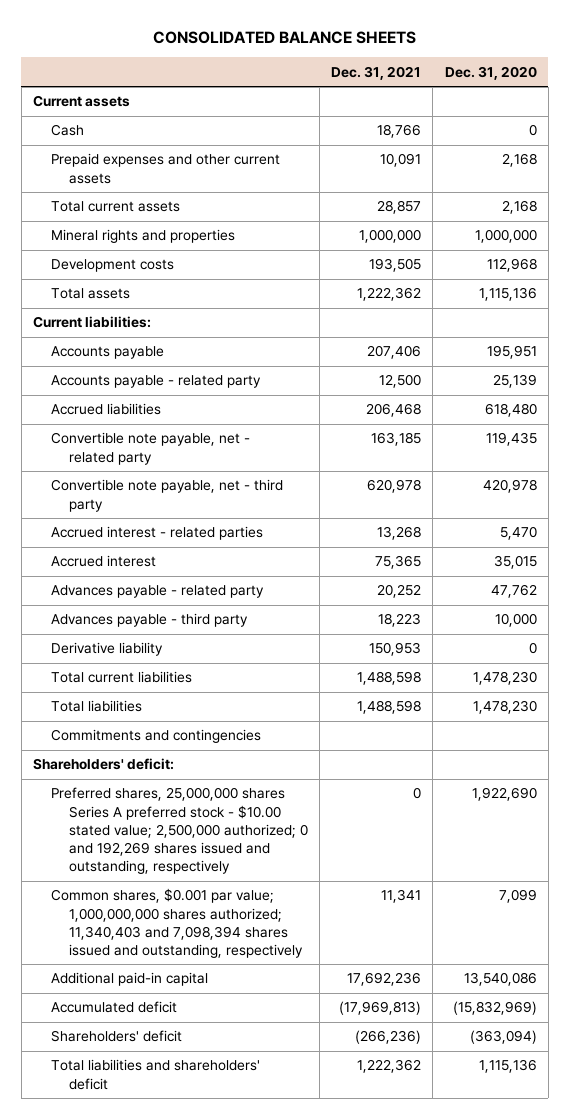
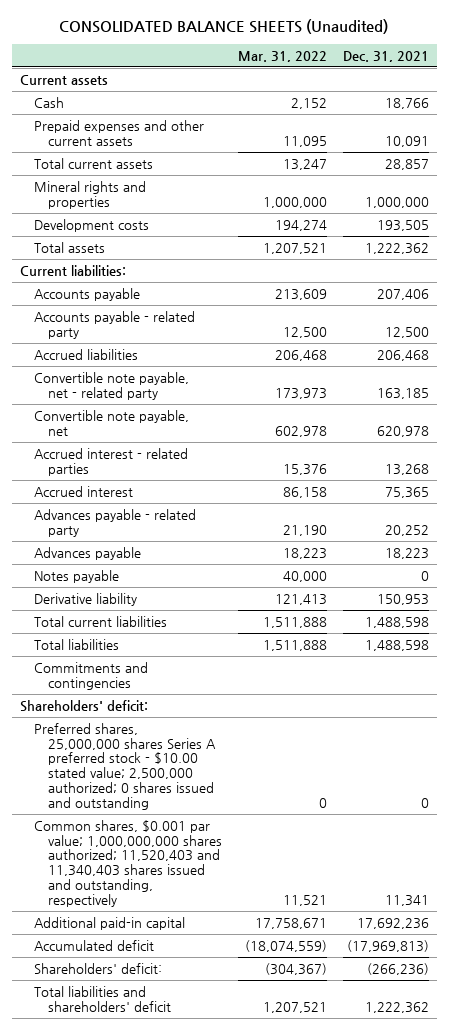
- CONSOLIDATED BALANCE SHEETS
+ CONSOLIDATED BALANCE SHEETS (Unaudited)
- | Dec. 31, 2021 | Dec. 31, 2020
+ | Mar. 31, 2022 | Dec. 31, 2021
- Convertible note payable, net - third party | 620,978 | 420,978
+ Convertible note payable, net | 602,978 | 620,978
- Advances payable - third party | 18,223 | 10,000
+ Advances payable | 18,223 | 18,223
+ Notes payable | 40,000 | 0
- Preferred shares, 25,000,000 shares Series A preferred stock - $10.00 stated value; 2,500,000 authorized; 0 and 192,269 shares issued and outstanding, respectively | 0 | 1,922,690
- Common shares, $0.001 par value; 1,000,000,000 shares authorized; 11,340,403 and 7,098,394 shares issued and outstanding, respectively | 11,341 | 7,099
+ Preferred shares, 25,000,000 shares Series A preferred stock - $10.00 stated value; 2,500,000 authorized; 0 shares issued and outstanding | 0 | 0
+ Common shares, $0.001 par value; 1,000,000,000 shares authorized; 11,520,403 and 11,340,403 shares issued and outstanding, respectively | 11,521 | 11,341
- Shareholders' deficit | (266,236) | (363,094)
+ Shareholders' deficit: | (304,367) | (266,236)

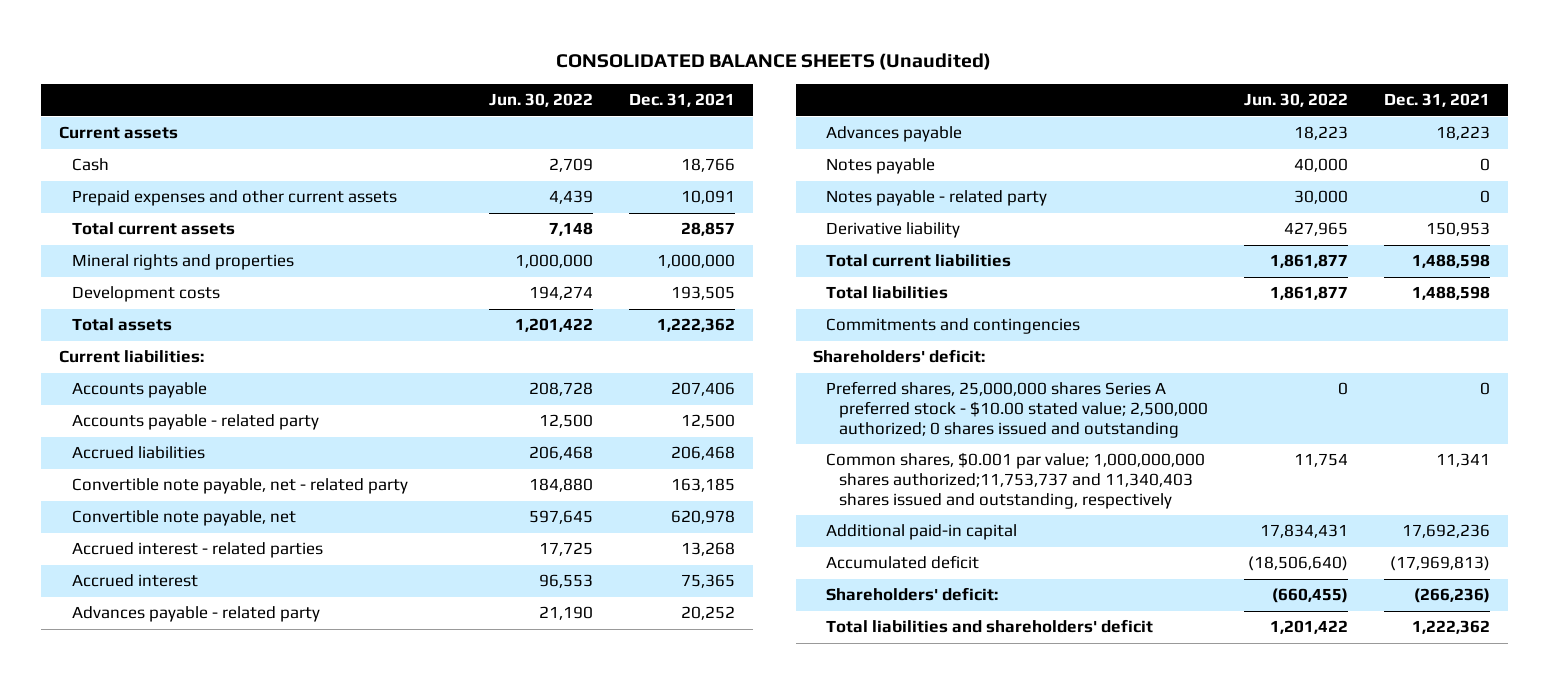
- | Mar. 31, 2022 | Dec. 31, 2021
+ | Jun. 30, 2022 | Dec. 31, 2021
+ Notes payable - related party | 30,000 | 0
- Common shares, $0.001 par value; 1,000,000,000 shares authorized; 11,520,403 and 11,340,403 shares issued and outstanding, respectively | 11,521 | 11,341
+ Common shares, $0.001 par value; 1,000,000,000 shares authorized;11,753,737 and 11,340,403 shares issued and outstanding, respectively | 11,754 | 11,341

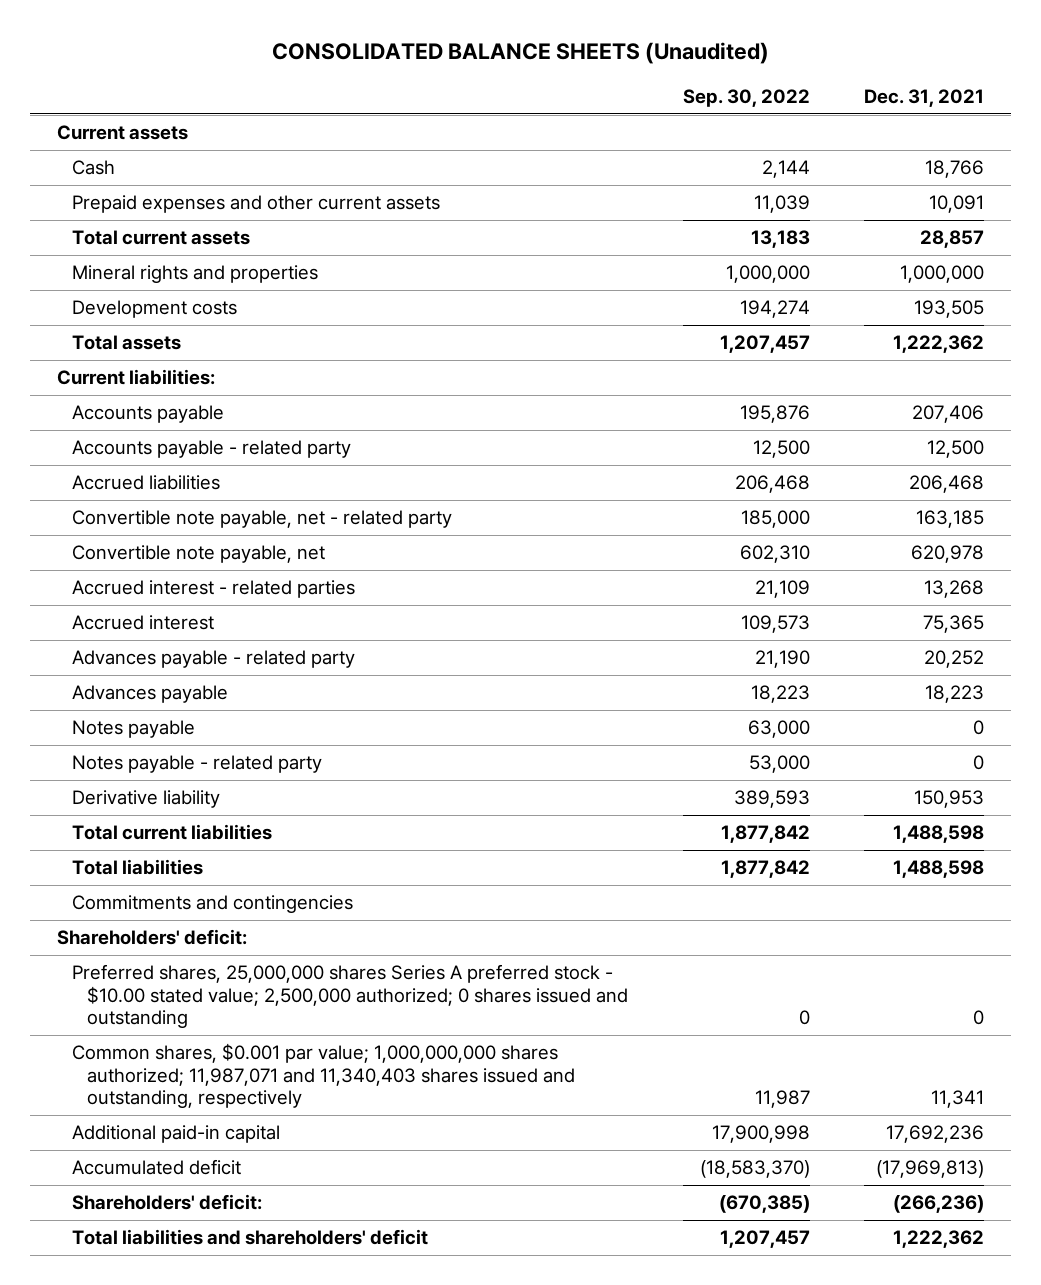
- | Jun. 30, 2022 | Dec. 31, 2021
+ | Sep. 30, 2022 | Dec. 31, 2021
- Common shares, $0.001 par value; 1,000,000,000 shares authorized;11,753,737 and 11,340,403 shares issued and outstanding, respectively | 11,754 | 11,341
+ Common shares, $0.001 par value; 1,000,000,000 shares authorized; 11,987,071 and 11,340,403 shares issued and outstanding, respectively | 11,987 | 11,341

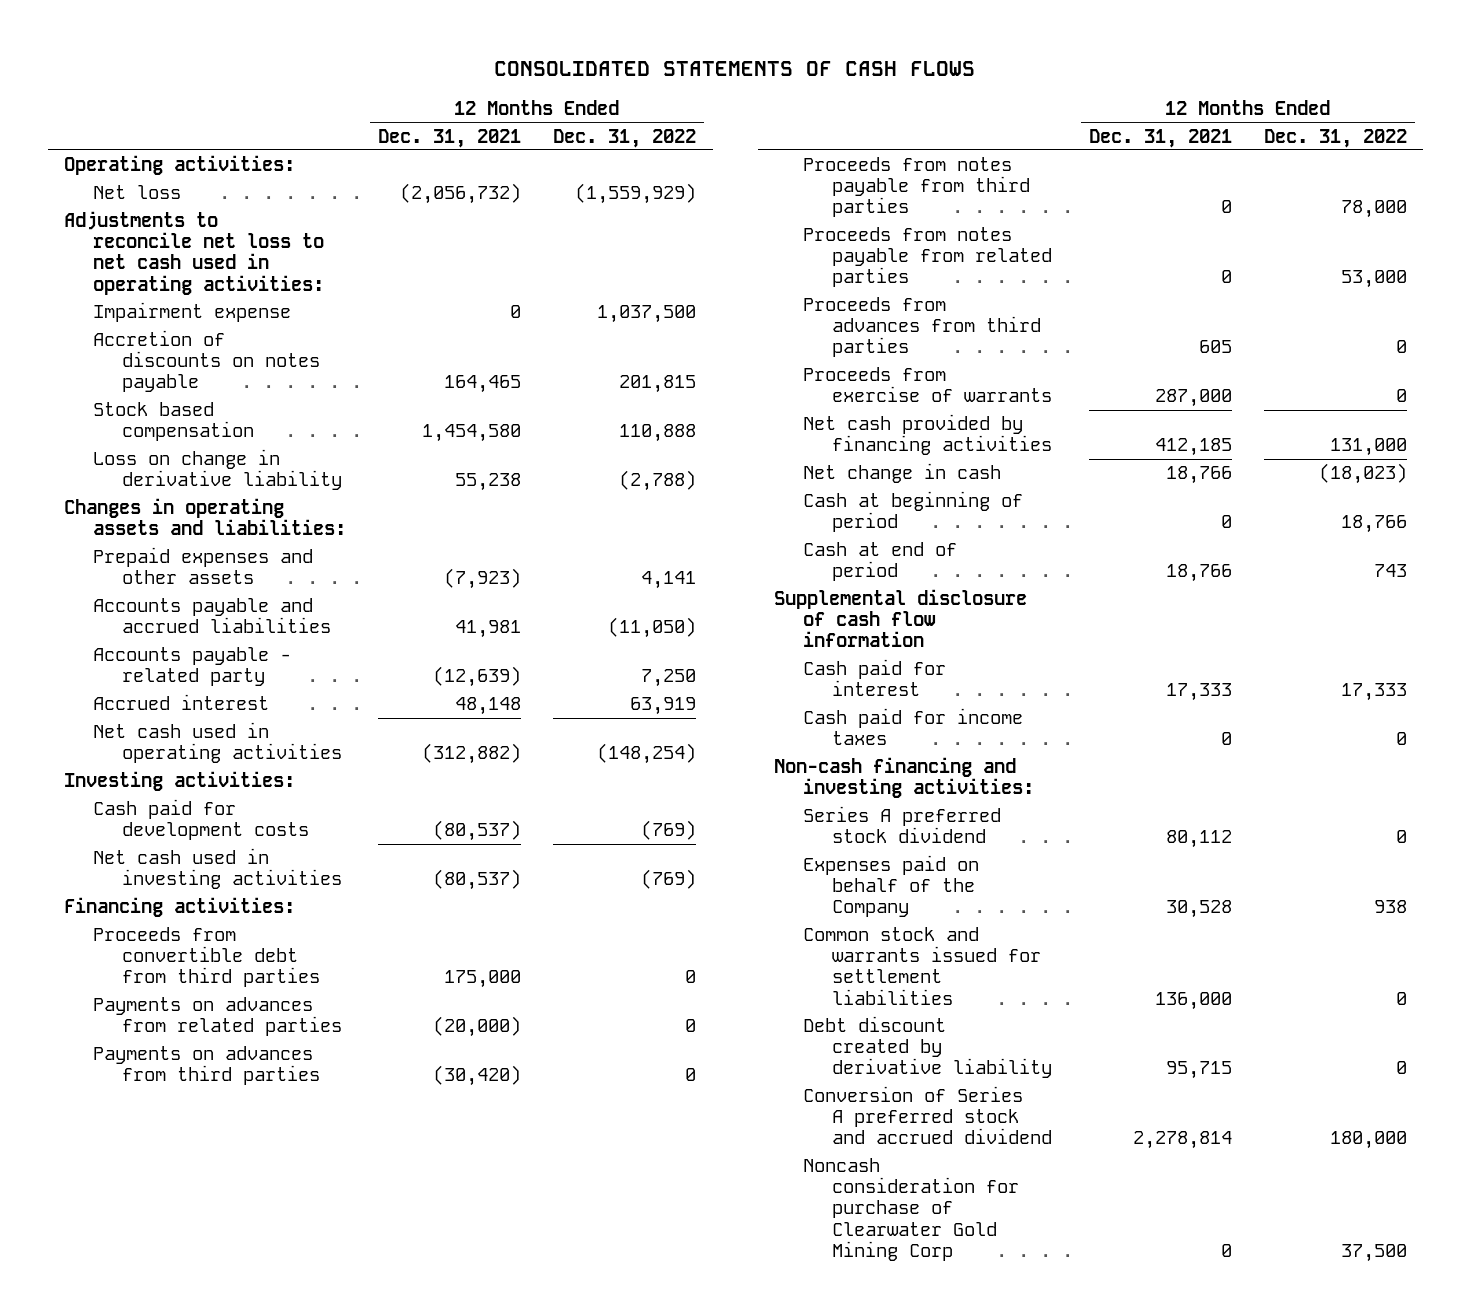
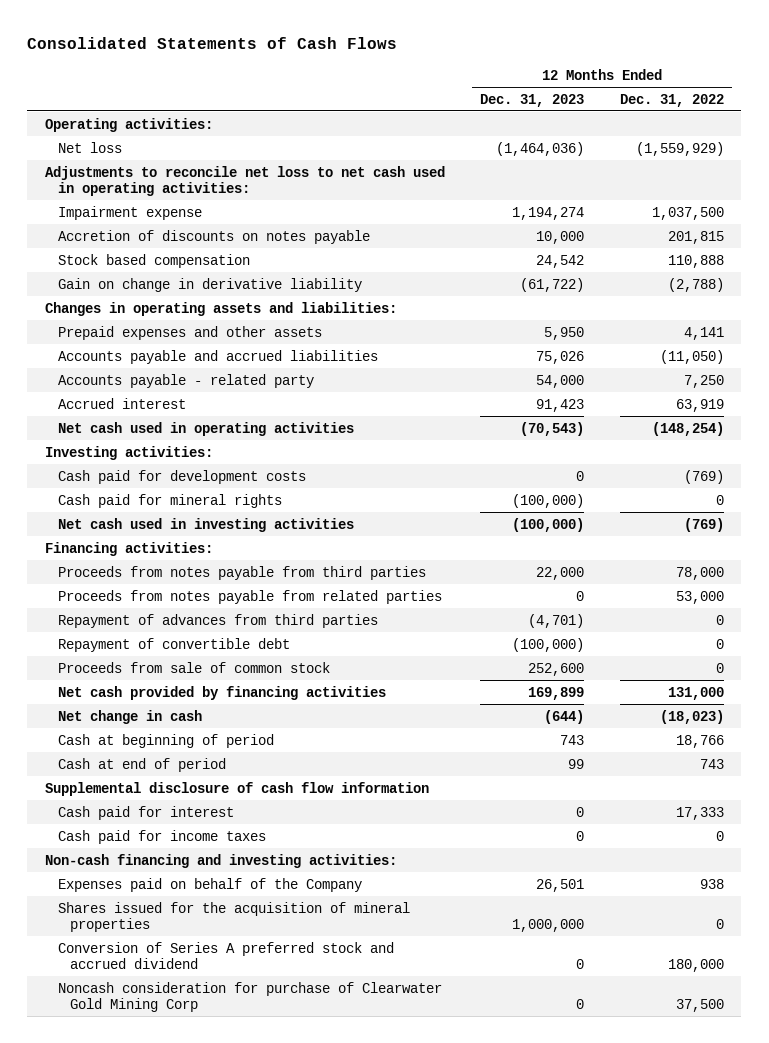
- CONSOLIDATED STATEMENTS OF CASH FLOWS
+ Consolidated Statements of Cash Flows
- | 12 Months Ended Dec. 31, 2021 | 12 Months Ended Dec. 31, 2022
+ | 12 Months Ended Dec. 31, 2023 | 12 Months Ended Dec. 31, 2022
- Loss on change in derivative liability | 55,238 | (2,788)
+ Gain on change in derivative liability | (61,722) | (2,788)
+ Cash paid for mineral rights | (100,000) | 0
- Proceeds from convertible debt from third parties | 175,000 | 0
- Payments on advances from related parties | (20,000) | 0
- Payments on advances from third parties | (30,420) | 0
- Proceeds from advances from third parties | 605 | 0
- Proceeds from exercise of warrants | 287,000 | 0
+ Repayment of advances from third parties | (4,701) | 0
+ Repayment of convertible debt | (100,000) | 0
+ Proceeds from sale of common stock | 252,600 | 0
- Series A preferred stock dividend | 80,112 | 0
- Common stock and warrants issued for settlement liabilities | 136,000 | 0
- Debt discount created by derivative liability | 95,715 | 0
+ Shares issued for the acquisition of mineral properties | 1,000,000 | 0

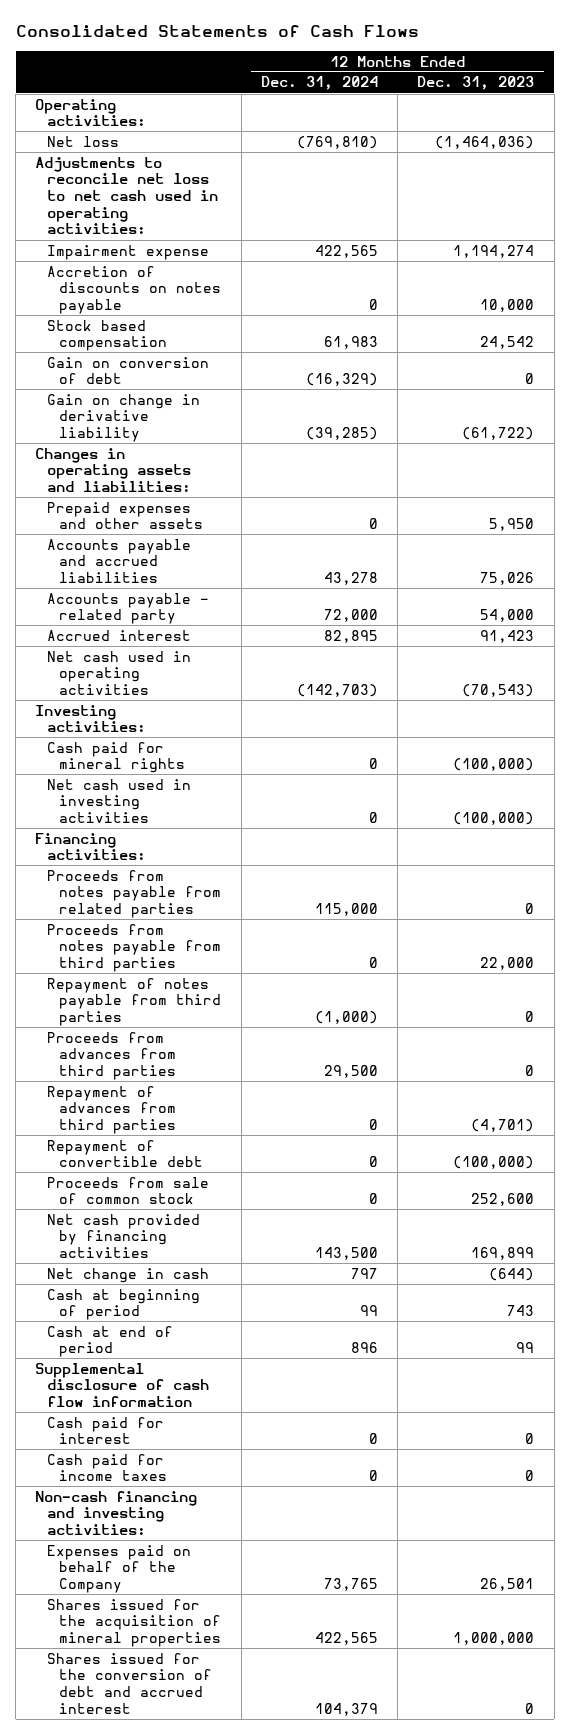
- | 12 Months Ended Dec. 31, 2023 | 12 Months Ended Dec. 31, 2022
+ | 12 Months Ended Dec. 31, 2024 | 12 Months Ended Dec. 31, 2023
+ Gain on conversion of debt | (16,329) | 0
- Cash paid for development costs | 0 | (769)
moved down: Proceeds from notes payable from third parties | 0 | 22,000
+ Repayment of notes payable from third parties | (1,000) | 0
+ Proceeds from advances from third parties | 29,500 | 0
- Conversion of Series A preferred stock and accrued dividend | 0 | 180,000
- Noncash consideration for purchase of Clearwater Gold Mining Corp | 0 | 37,500
+ Shares issued for the conversion of debt and accrued interest | 104,379 | 0

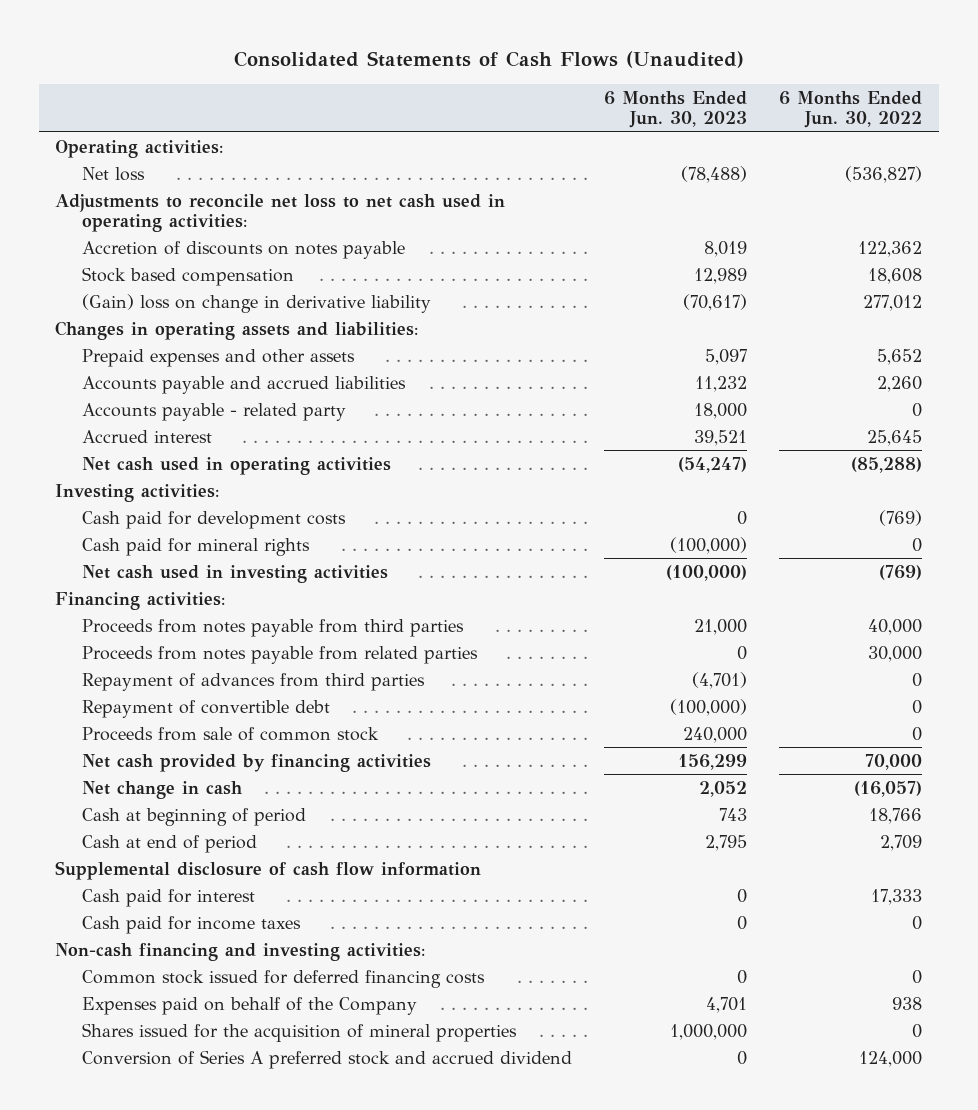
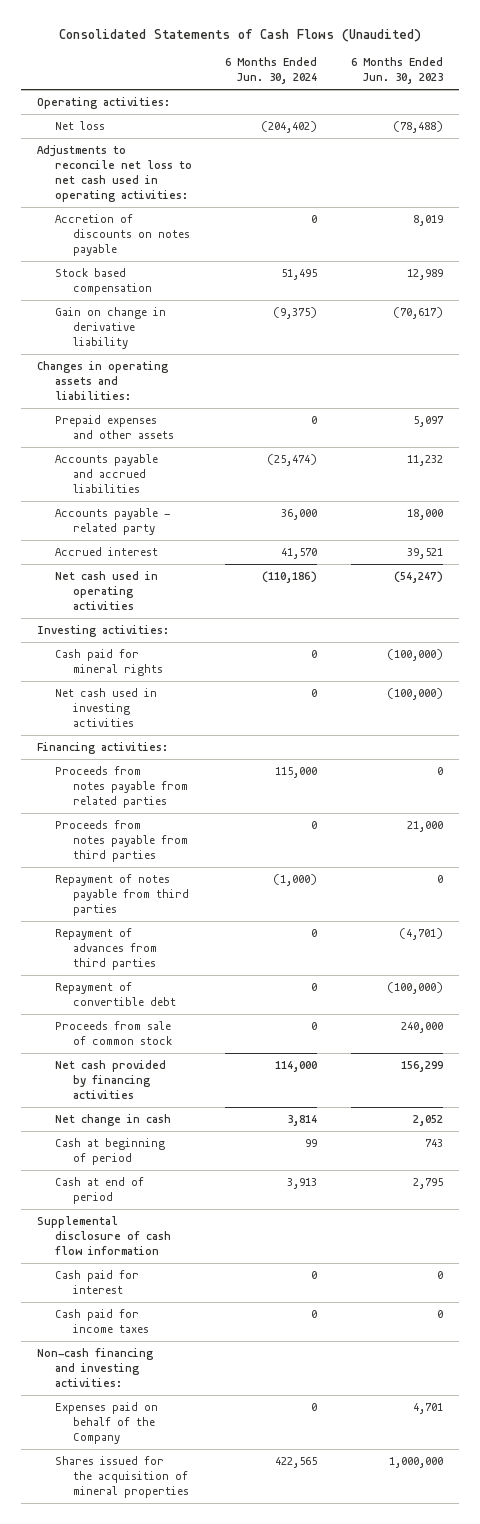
- | 6 Months Ended Jun. 30, 2023 | 6 Months Ended Jun. 30, 2022
+ | 6 Months Ended Jun. 30, 2024 | 6 Months Ended Jun. 30, 2023
- (Gain) loss on change in derivative liability | (70,617) | 277,012
+ Gain on change in derivative liability | (9,375) | (70,617)
- Cash paid for development costs | 0 | (769)
moved down: Proceeds from notes payable from third parties | 0 | 21,000
+ Repayment of notes payable from third parties | (1,000) | 0
- Common stock issued for deferred financing costs | 0 | 0
- Conversion of Series A preferred stock and accrued dividend | 0 | 124,000

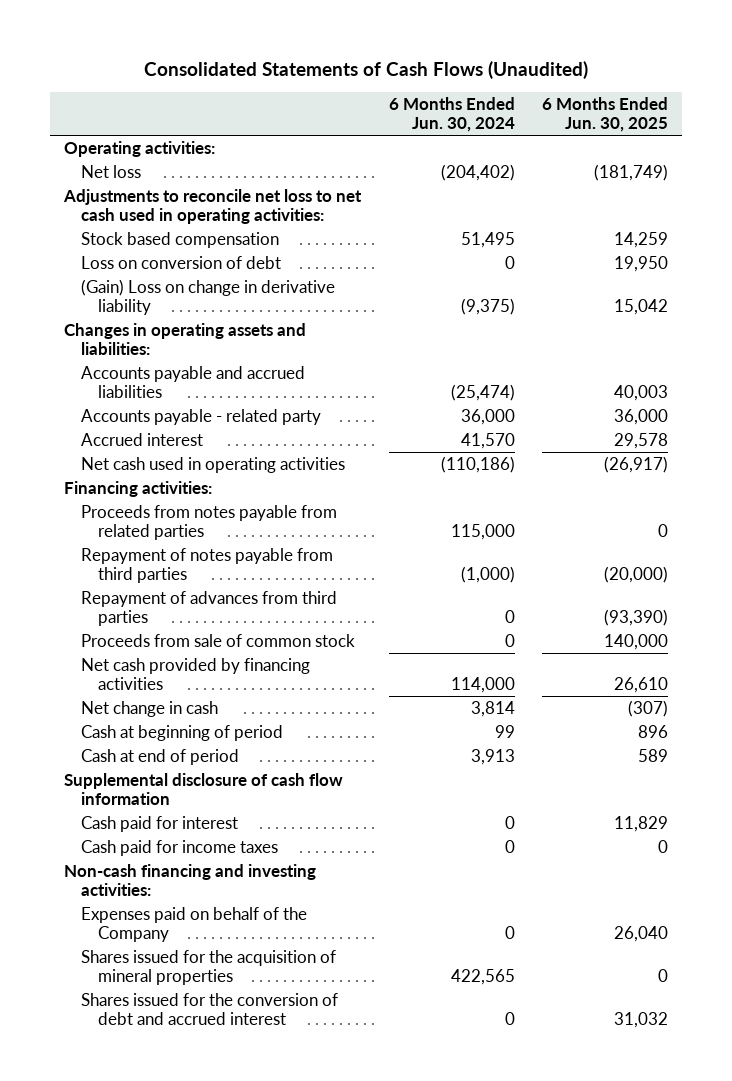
- | 6 Months Ended Jun. 30, 2024 | 6 Months Ended Jun. 30, 2023
+ | 6 Months Ended Jun. 30, 2024 | 6 Months Ended Jun. 30, 2025
- Accretion of discounts on notes payable | 0 | 8,019
- Gain on change in derivative liability | (9,375) | (70,617)
+ Loss on conversion of debt | 0 | 19,950
+ (Gain) Loss on change in derivative liability | (9,375) | 15,042
- Prepaid expenses and other assets | 0 | 5,097
- Investing activities:
- Cash paid for mineral rights | 0 | (100,000)
- Net cash used in investing activities | 0 | (100,000)
- Proceeds from notes payable from third parties | 0 | 21,000
- Repayment of convertible debt | 0 | (100,000)
+ Shares issued for the conversion of debt and accrued interest | 0 | 31,032

